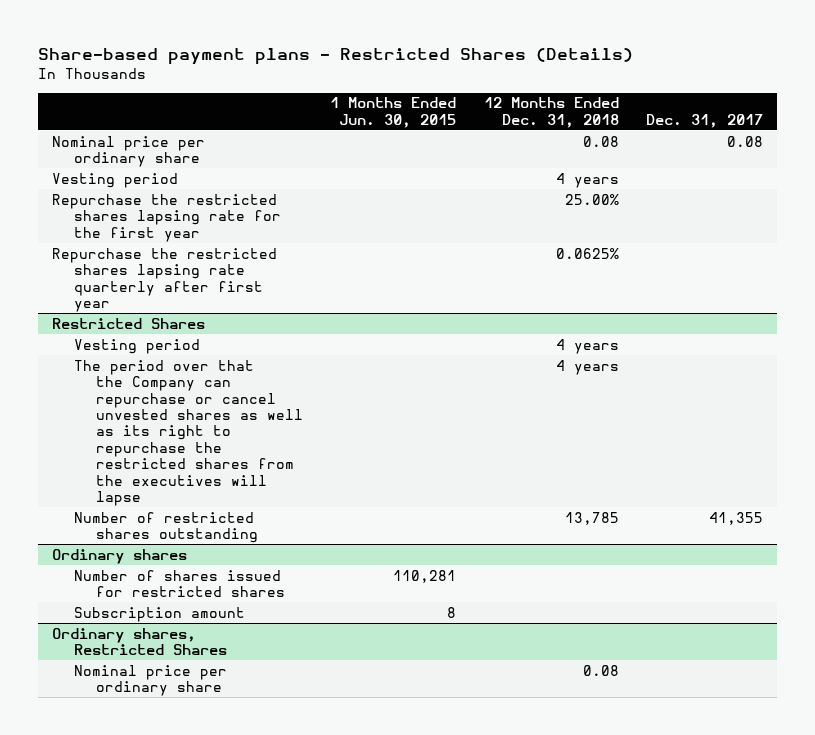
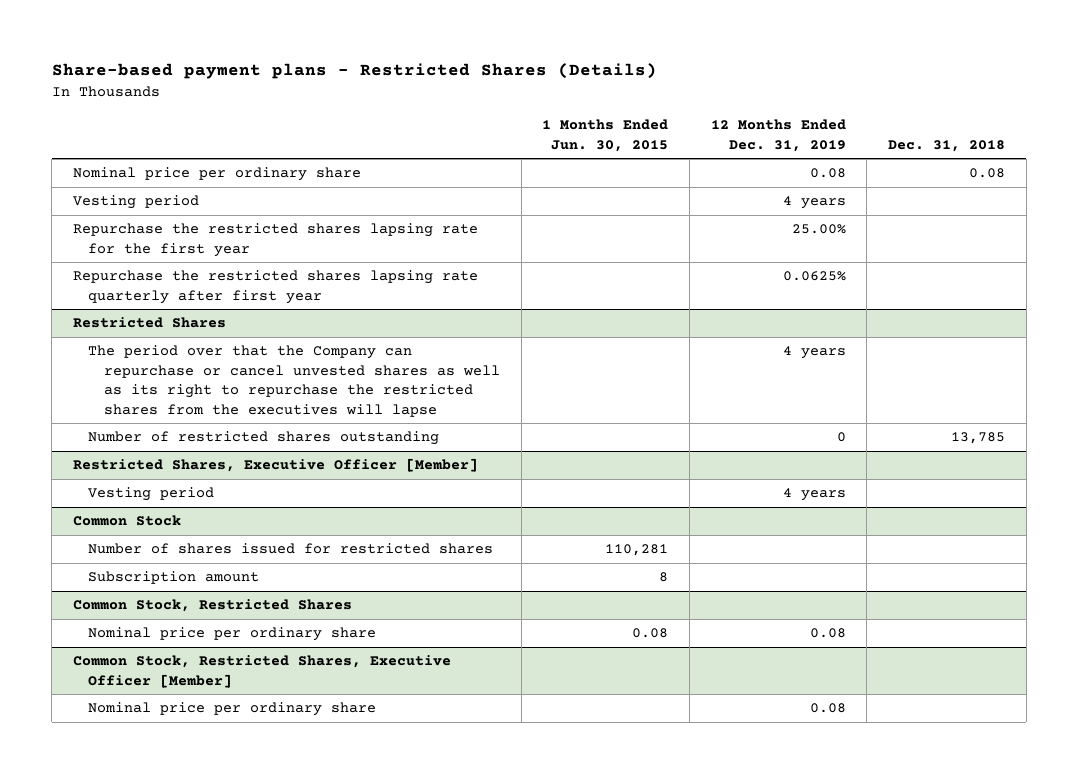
- | 1 Months Ended Jun. 30, 2015 | 12 Months Ended Dec. 31, 2018 | Dec. 31, 2017
+ | 1 Months Ended Jun. 30, 2015 | 12 Months Ended Dec. 31, 2019 | Dec. 31, 2018
@ Restricted Shares
- Vesting period | | 4 years |
- Ordinary shares
+ Restricted Shares, Executive Officer [Member]
+ Vesting period | | 4 years |
+ Common Stock
- Ordinary shares, Restricted Shares
- Nominal price per ordinary share | | 0.08 |
+ Common Stock, Restricted Shares
+ Nominal price per ordinary share | 0.08 | 0.08 |
+ Common Stock, Restricted Shares, Executive Officer [Member]
+ Nominal price per ordinary share | | 0.08 |

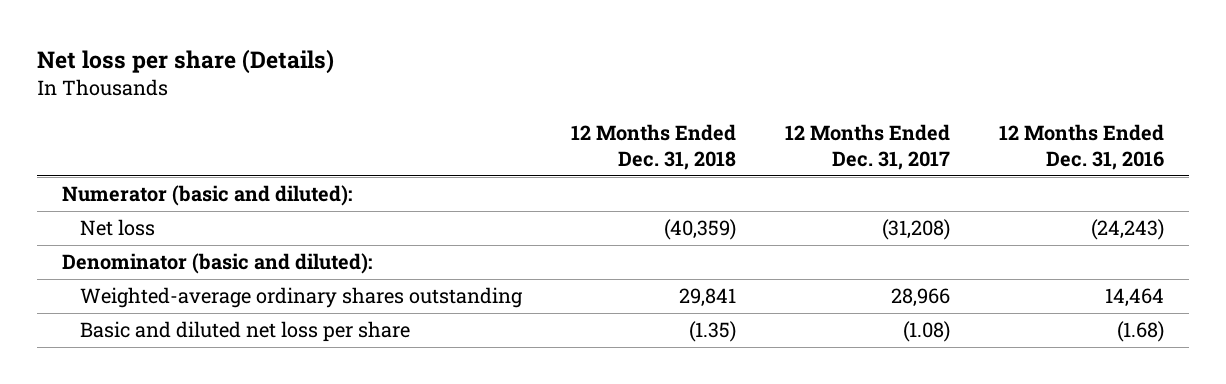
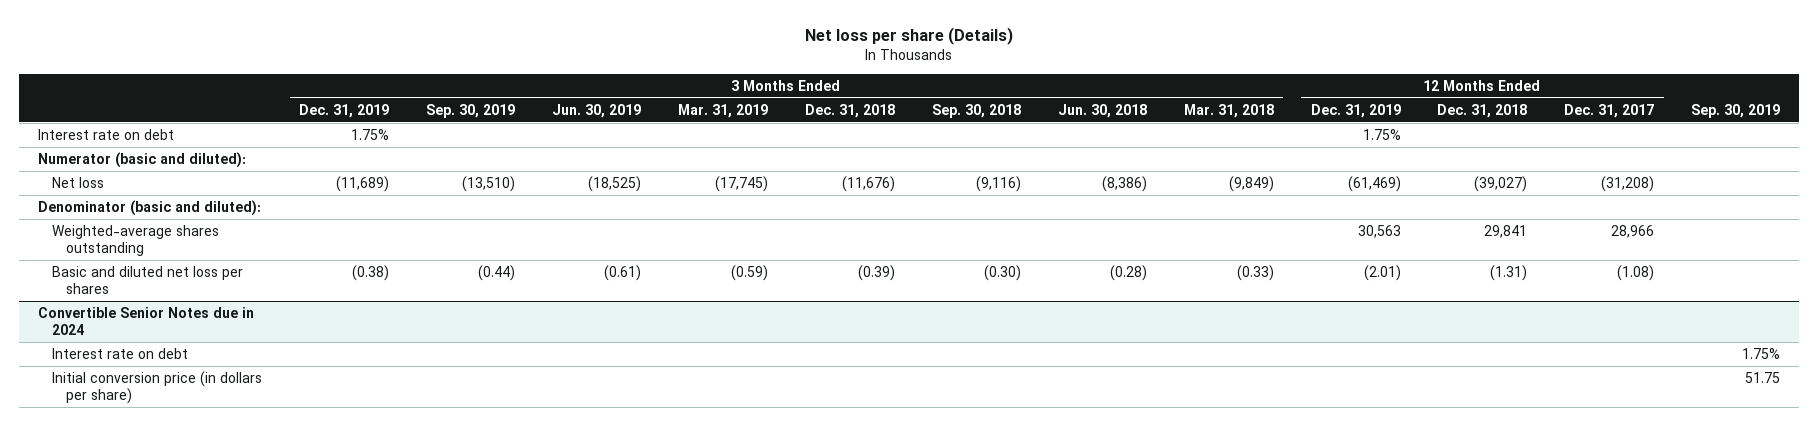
- | 12 Months Ended Dec. 31, 2018 | 12 Months Ended Dec. 31, 2017 | 12 Months Ended Dec. 31, 2016
+ | 3 Months Ended Dec. 31, 2019 | 3 Months Ended Sep. 30, 2019 | 3 Months Ended Jun. 30, 2019 | 3 Months Ended Mar. 31, 2019 | 3 Months Ended Dec. 31, 2018 | 3 Months Ended Sep. 30, 2018 | 3 Months Ended Jun. 30, 2018 | 3 Months Ended Mar. 31, 2018 | 12 Months Ended Dec. 31, 2019 | 12 Months Ended Dec. 31, 2018 | 12 Months Ended Dec. 31, 2017 | Sep. 30, 2019
+ Interest rate on debt | 1.75% | | | | | | | | 1.75% | | |
- Net loss | (40,359) | (31,208) | (24,243)
+ Net loss | (11,689) | (13,510) | (18,525) | (17,745) | (11,676) | (9,116) | (8,386) | (9,849) | (61,469) | (39,027) | (31,208) |
- Weighted-average ordinary shares outstanding | 29,841 | 28,966 | 14,464
- Basic and diluted net loss per share | (1.35) | (1.08) | (1.68)
+ Weighted-average shares outstanding | | | | | | | | | 30,563 | 29,841 | 28,966 |
+ Basic and diluted net loss per shares | (0.38) | (0.44) | (0.61) | (0.59) | (0.39) | (0.30) | (0.28) | (0.33) | (2.01) | (1.31) | (1.08) |
+ Convertible Senior Notes due in 2024
+ Interest rate on debt | | | | | | | | | | | | 1.75%
+ Initial conversion price (in dollars per share) | | | | | | | | | | | | 51.75

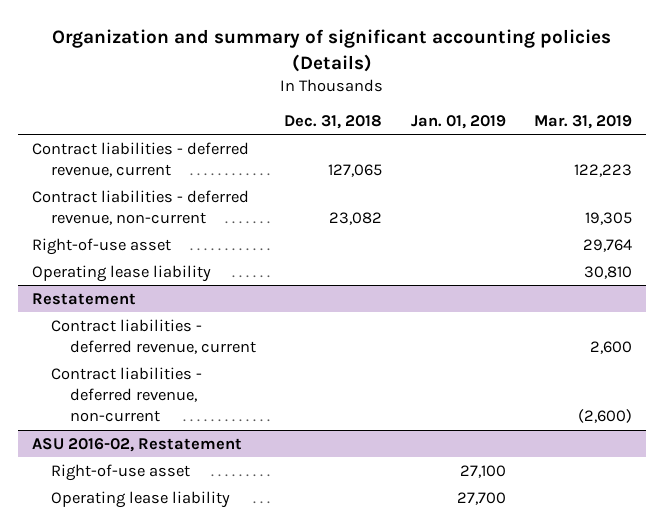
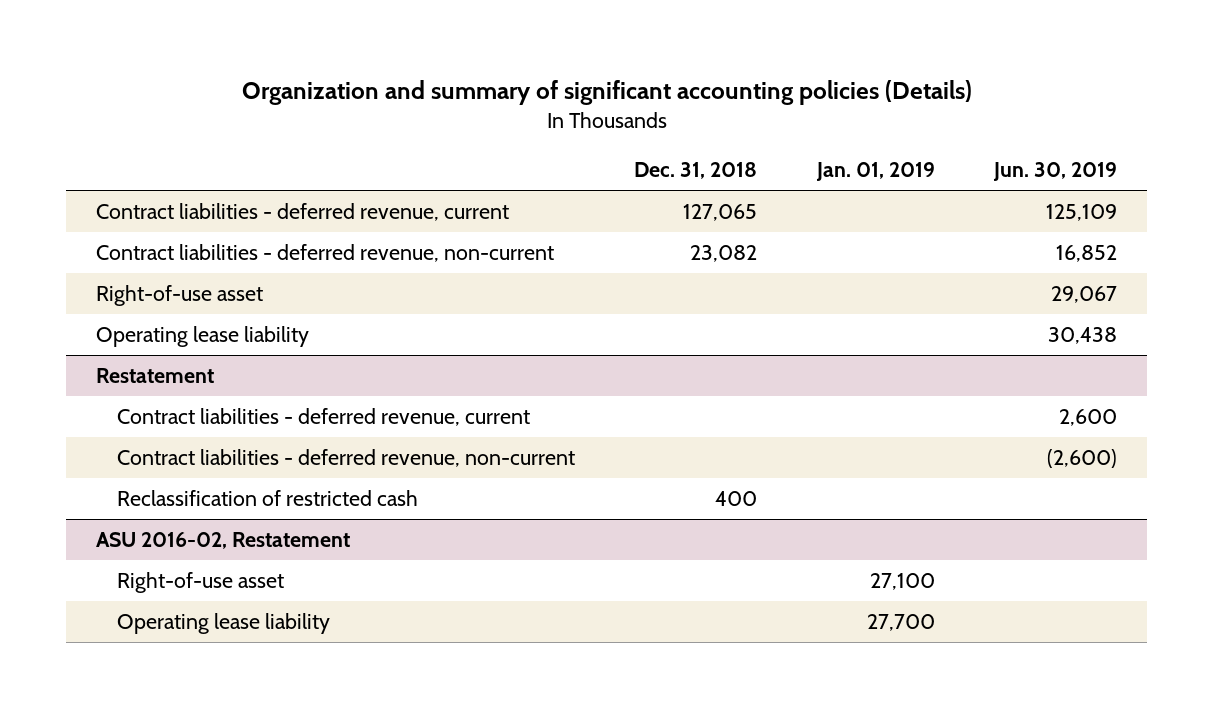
- | Dec. 31, 2018 | Jan. 01, 2019 | Mar. 31, 2019
+ | Dec. 31, 2018 | Jan. 01, 2019 | Jun. 30, 2019
@ Restatement
+ Reclassification of restricted cash | 400 | |

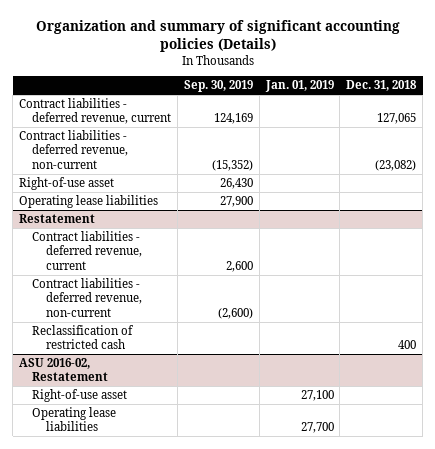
- | Dec. 31, 2018 | Jan. 01, 2019 | Jun. 30, 2019
+ | Sep. 30, 2019 | Jan. 01, 2019 | Dec. 31, 2018
- Contract liabilities - deferred revenue, non-current | 23,082 | | 16,852
+ Contract liabilities - deferred revenue, non-current | (15,352) | | (23,082)
- Operating lease liability | | | 30,438
+ Operating lease liabilities | 27,900 | |
@ ASU 2016-02, Restatement
- Operating lease liability | | 27,700 |
+ Operating lease liabilities | | 27,700 |

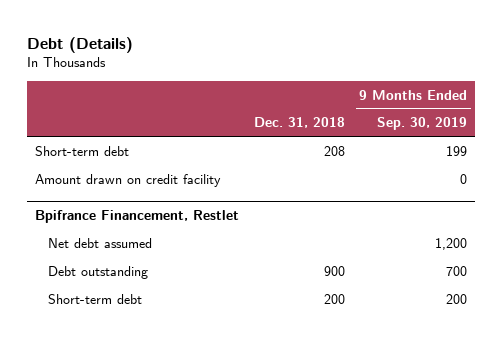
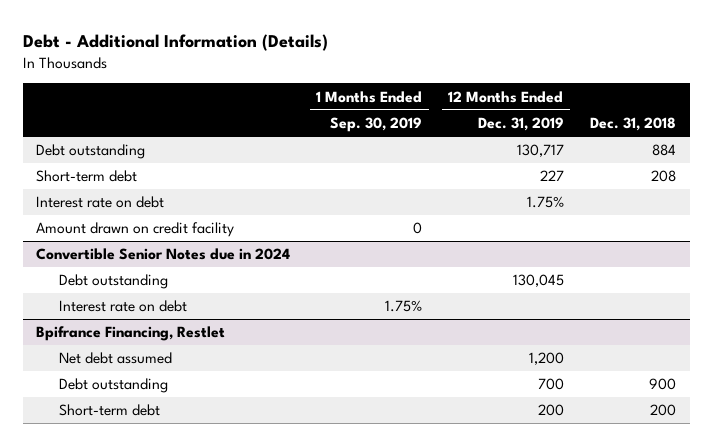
- Debt (Details)
+ Debt - Additional Information (Details)
- | Dec. 31, 2018 | 9 Months Ended Sep. 30, 2019
+ | 1 Months Ended Sep. 30, 2019 | 12 Months Ended Dec. 31, 2019 | Dec. 31, 2018
+ Debt outstanding | | 130,717 | 884
+ Interest rate on debt | | 1.75% |
- Bpifrance Financement, Restlet
+ Convertible Senior Notes due in 2024
+ Debt outstanding | | 130,045 |
+ Interest rate on debt | 1.75% | |
+ Bpifrance Financing, Restlet

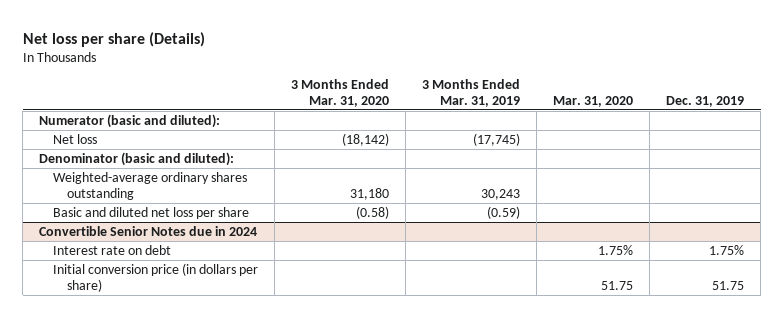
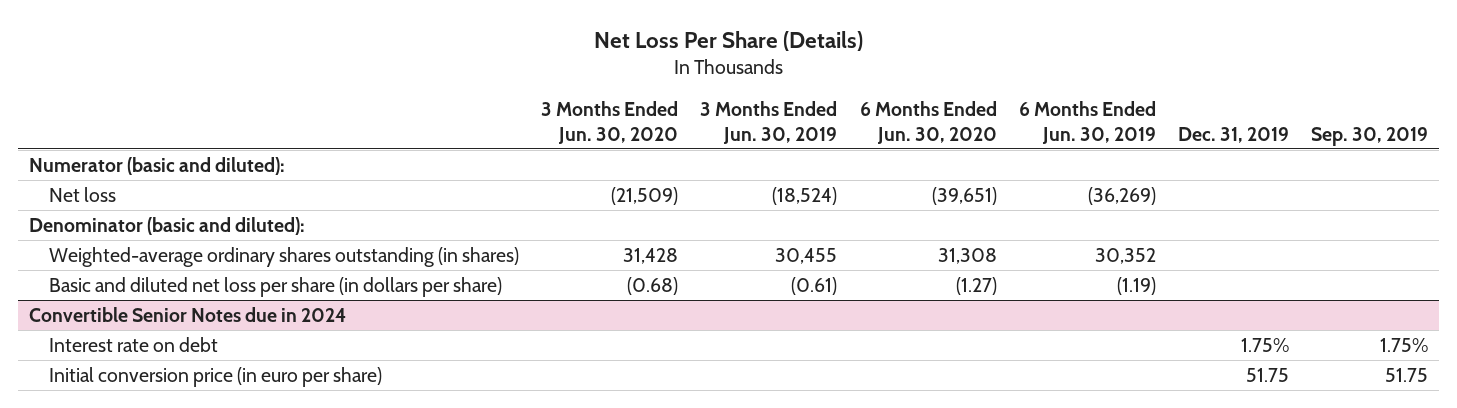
- Net loss per share (Details)
+ Net Loss Per Share (Details)
- | 3 Months Ended Mar. 31, 2020 | 3 Months Ended Mar. 31, 2019 | Mar. 31, 2020 | Dec. 31, 2019
+ | 3 Months Ended Jun. 30, 2020 | 3 Months Ended Jun. 30, 2019 | 6 Months Ended Jun. 30, 2020 | 6 Months Ended Jun. 30, 2019 | Dec. 31, 2019 | Sep. 30, 2019
- Weighted-average ordinary shares outstanding | 31,180 | 30,243 | |
- Basic and diluted net loss per share | (0.58) | (0.59) | |
+ Weighted-average ordinary shares outstanding (in shares) | 31,428 | 30,455 | 31,308 | 30,352 | |
+ Basic and diluted net loss per share (in dollars per share) | (0.68) | (0.61) | (1.27) | (1.19) | |
@ Convertible Senior Notes due in 2024
- Initial conversion price (in dollars per share) | | | 51.75 | 51.75
+ Initial conversion price (in euro per share) | | | | | 51.75 | 51.75

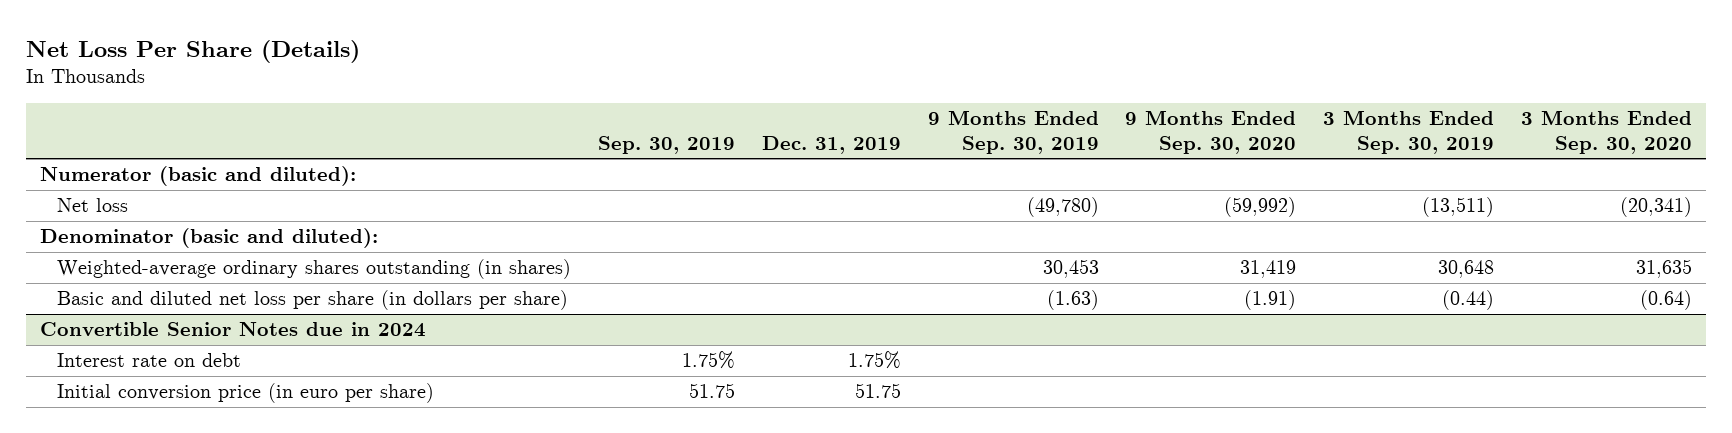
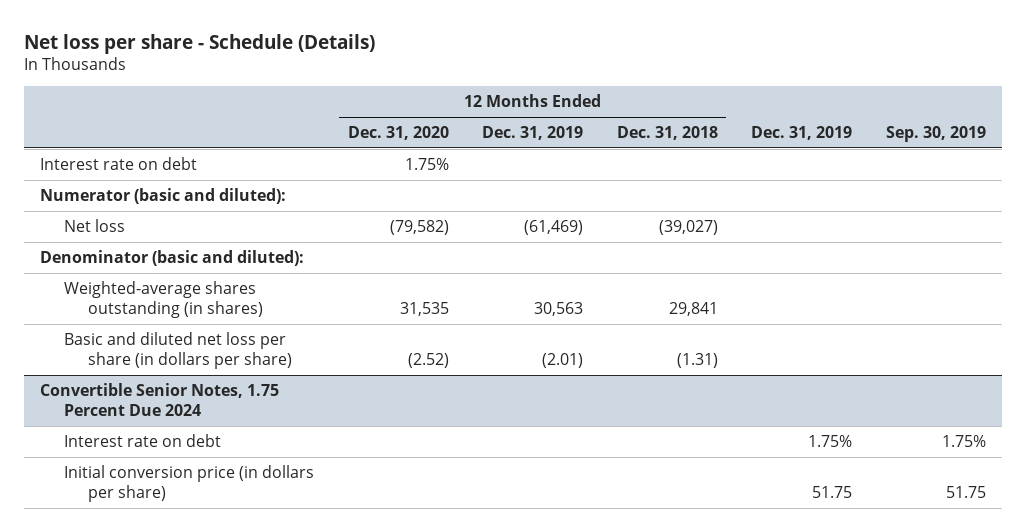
- Net Loss Per Share (Details)
+ Net loss per share - Schedule (Details)
- | Sep. 30, 2019 | Dec. 31, 2019 | 9 Months Ended Sep. 30, 2019 | 9 Months Ended Sep. 30, 2020 | 3 Months Ended Sep. 30, 2019 | 3 Months Ended Sep. 30, 2020
+ | 12 Months Ended Dec. 31, 2020 | 12 Months Ended Dec. 31, 2019 | 12 Months Ended Dec. 31, 2018 | Dec. 31, 2019 | Sep. 30, 2019
+ Interest rate on debt | 1.75% | | | |
- Weighted-average ordinary shares outstanding (in shares) | | | 30,453 | 31,419 | 30,648 | 31,635
+ Weighted-average shares outstanding (in shares) | 31,535 | 30,563 | 29,841 | |
- Convertible Senior Notes due in 2024
+ Convertible Senior Notes, 1.75 Percent Due 2024
- Initial conversion price (in euro per share) | 51.75 | 51.75 | | | |
+ Initial conversion price (in dollars per share) | | | | 51.75 | 51.75

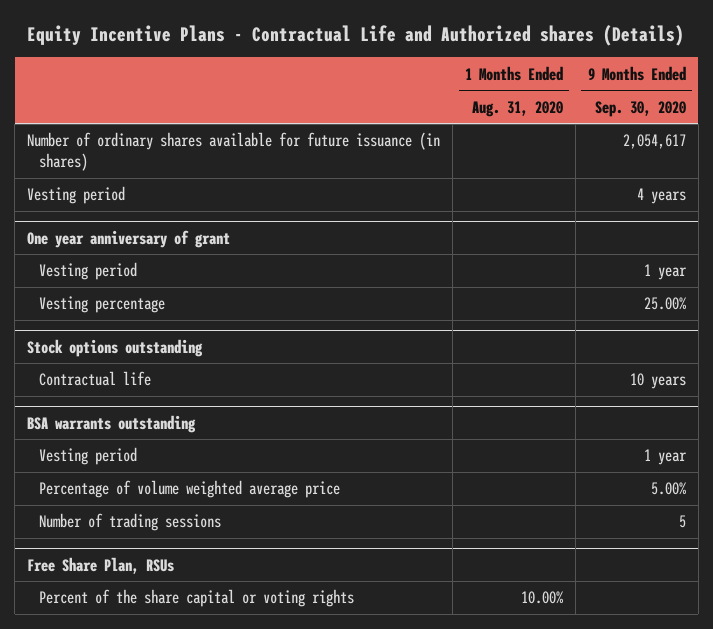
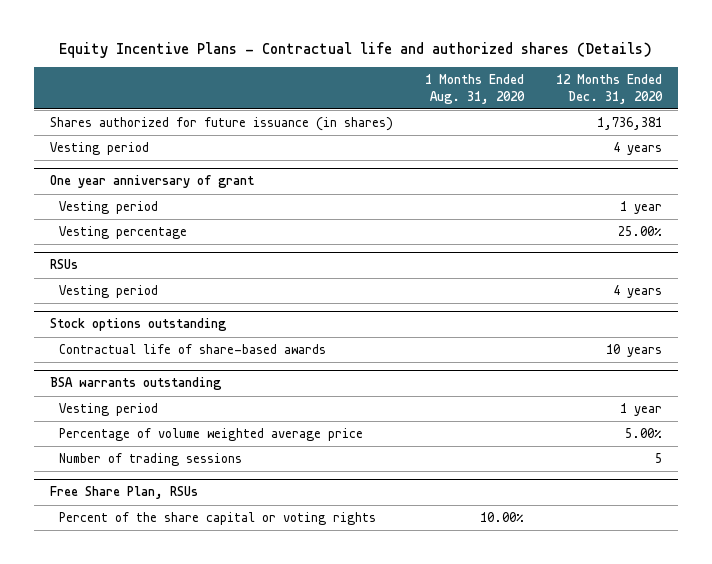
- Equity Incentive Plans - Contractual Life and Authorized shares (Details)
+ Equity Incentive Plans - Contractual life and authorized shares (Details)
- | 1 Months Ended Aug. 31, 2020 | 9 Months Ended Sep. 30, 2020
+ | 1 Months Ended Aug. 31, 2020 | 12 Months Ended Dec. 31, 2020
- Number of ordinary shares available for future issuance (in shares) | | 2,054,617
+ Shares authorized for future issuance (in shares) | | 1,736,381
+ RSUs
+ Vesting period | | 4 years
@ Stock options outstanding
- Contractual life | | 10 years
+ Contractual life of share-based awards | | 10 years

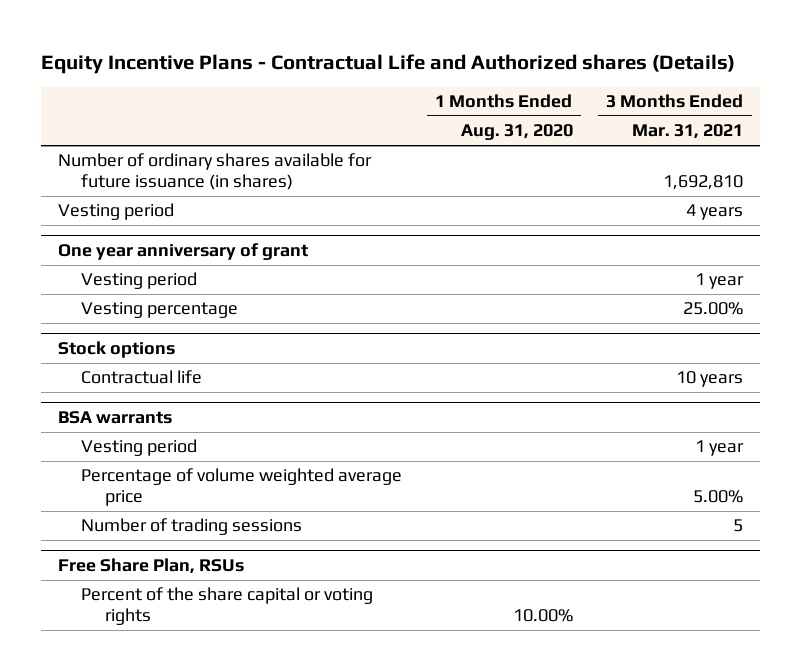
- Equity Incentive Plans - Contractual life and authorized shares (Details)
+ Equity Incentive Plans - Contractual Life and Authorized shares (Details)
- | 1 Months Ended Aug. 31, 2020 | 12 Months Ended Dec. 31, 2020
+ | 1 Months Ended Aug. 31, 2020 | 3 Months Ended Mar. 31, 2021
- Shares authorized for future issuance (in shares) | | 1,736,381
+ Number of ordinary shares available for future issuance (in shares) | | 1,692,810
- RSUs
- Vesting period | | 4 years
- Stock options outstanding
- Contractual life of share-based awards | | 10 years
- BSA warrants outstanding
+ Stock options
+ Contractual life | | 10 years
+ BSA warrants

